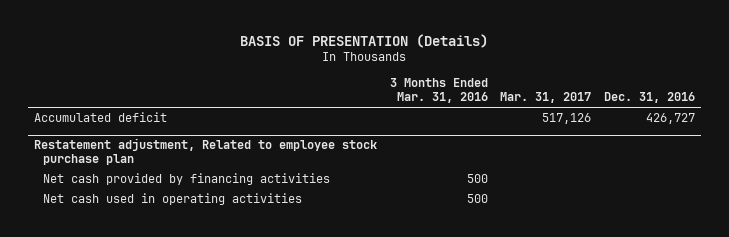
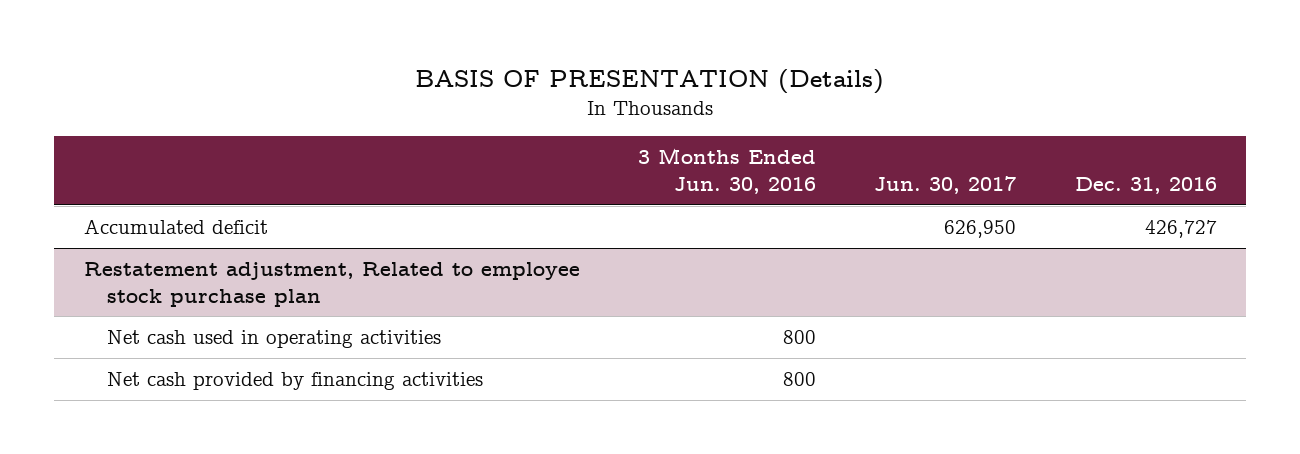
- | 3 Months Ended Mar. 31, 2016 | Mar. 31, 2017 | Dec. 31, 2016
+ | 3 Months Ended Jun. 30, 2016 | Jun. 30, 2017 | Dec. 31, 2016
@ Restatement adjustment, Related to employee stock purchase plan
moved down: Net cash provided by financing activities | 800 | |

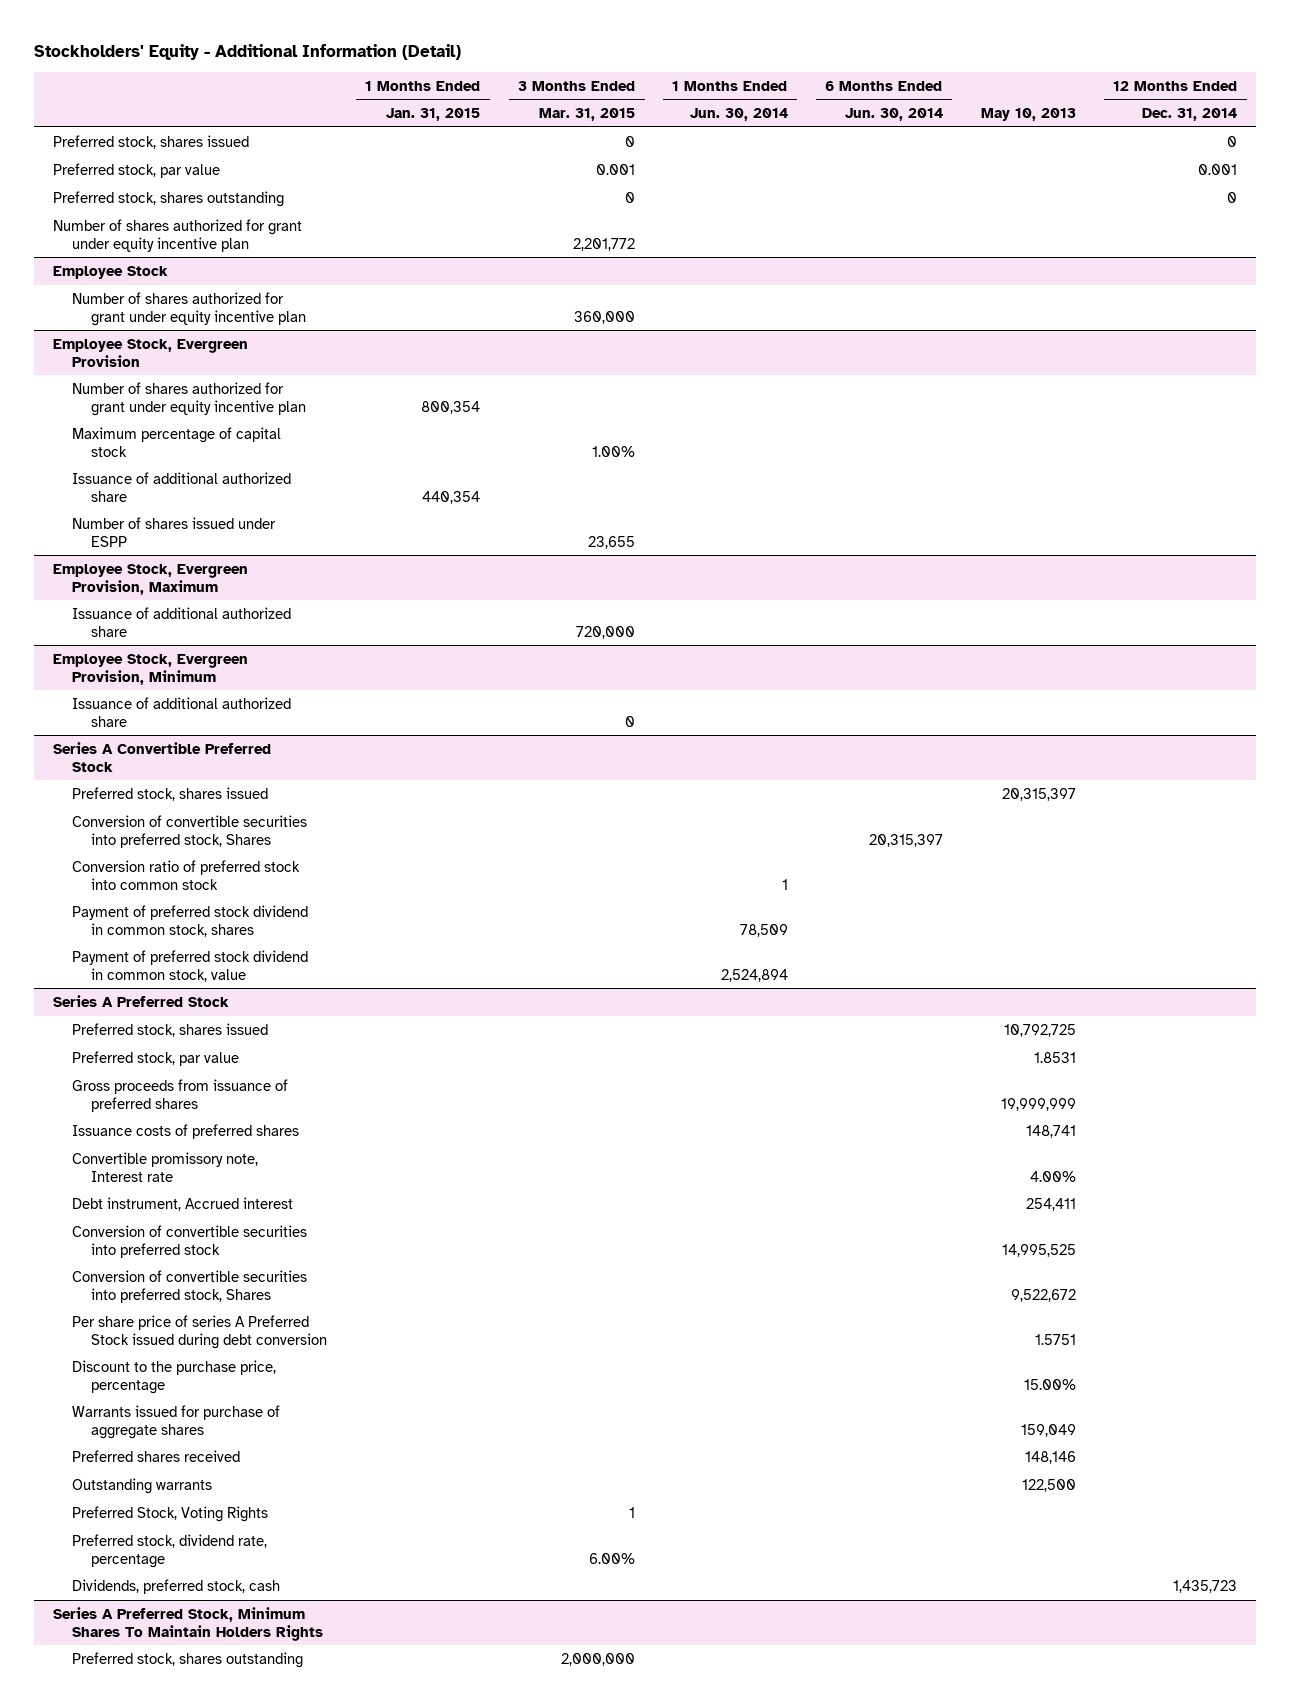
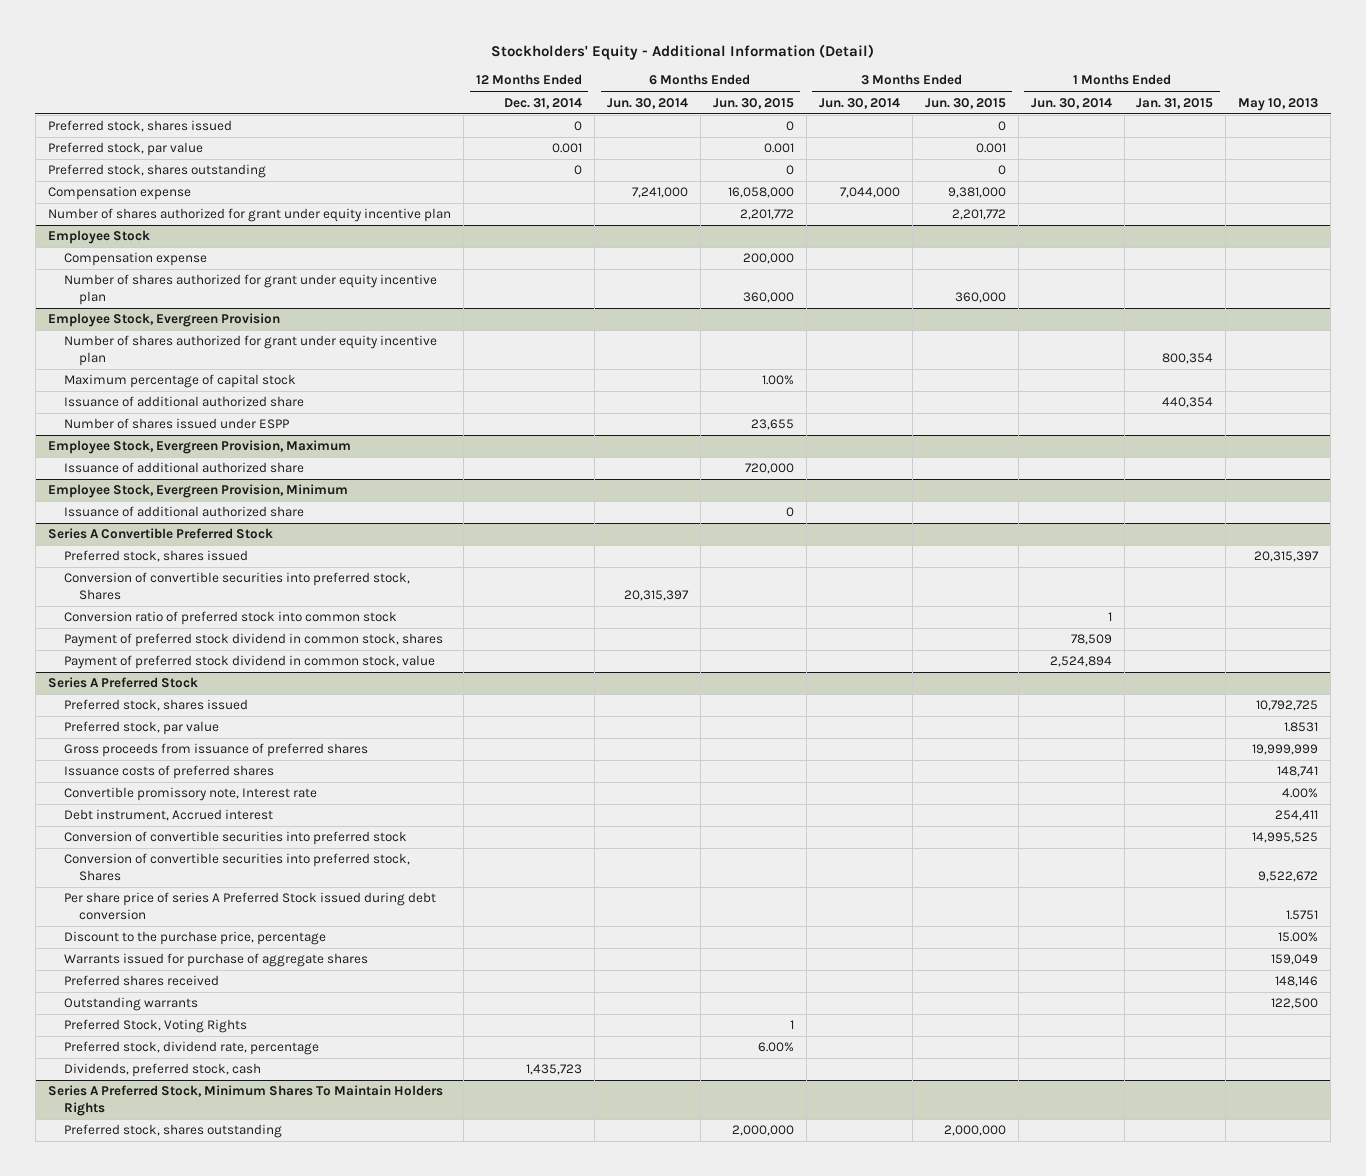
- | 1 Months Ended Jan. 31, 2015 | 3 Months Ended Mar. 31, 2015 | 1 Months Ended Jun. 30, 2014 | 6 Months Ended Jun. 30, 2014 | May 10, 2013 | 12 Months Ended Dec. 31, 2014
+ | 12 Months Ended Dec. 31, 2014 | 6 Months Ended Jun. 30, 2014 | 6 Months Ended Jun. 30, 2015 | 3 Months Ended Jun. 30, 2014 | 3 Months Ended Jun. 30, 2015 | 1 Months Ended Jun. 30, 2014 | 1 Months Ended Jan. 31, 2015 | May 10, 2013
+ Compensation expense | | 7,241,000 | 16,058,000 | 7,044,000 | 9,381,000 | | |
@ Employee Stock
+ Compensation expense | | | 200,000 | | | | |

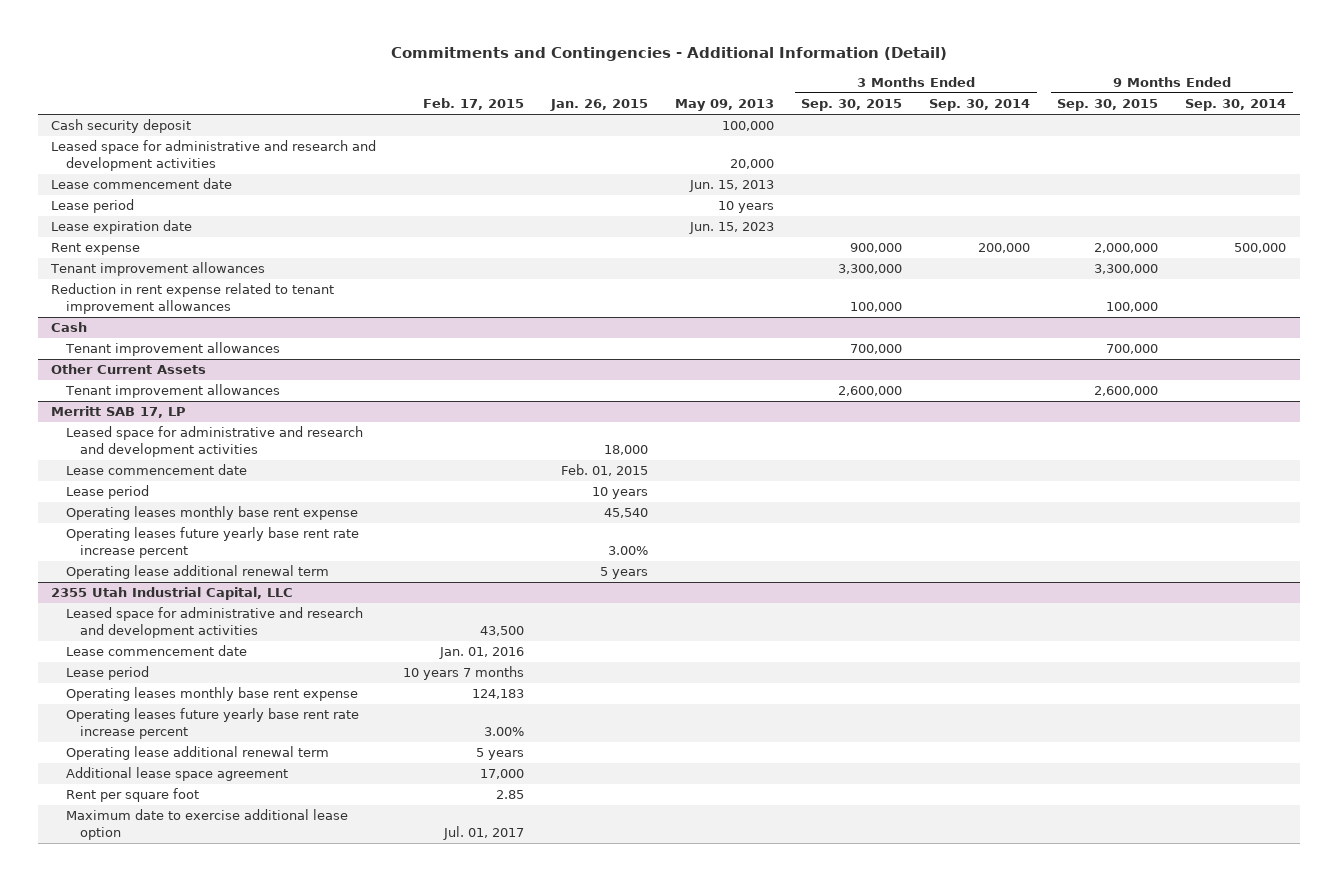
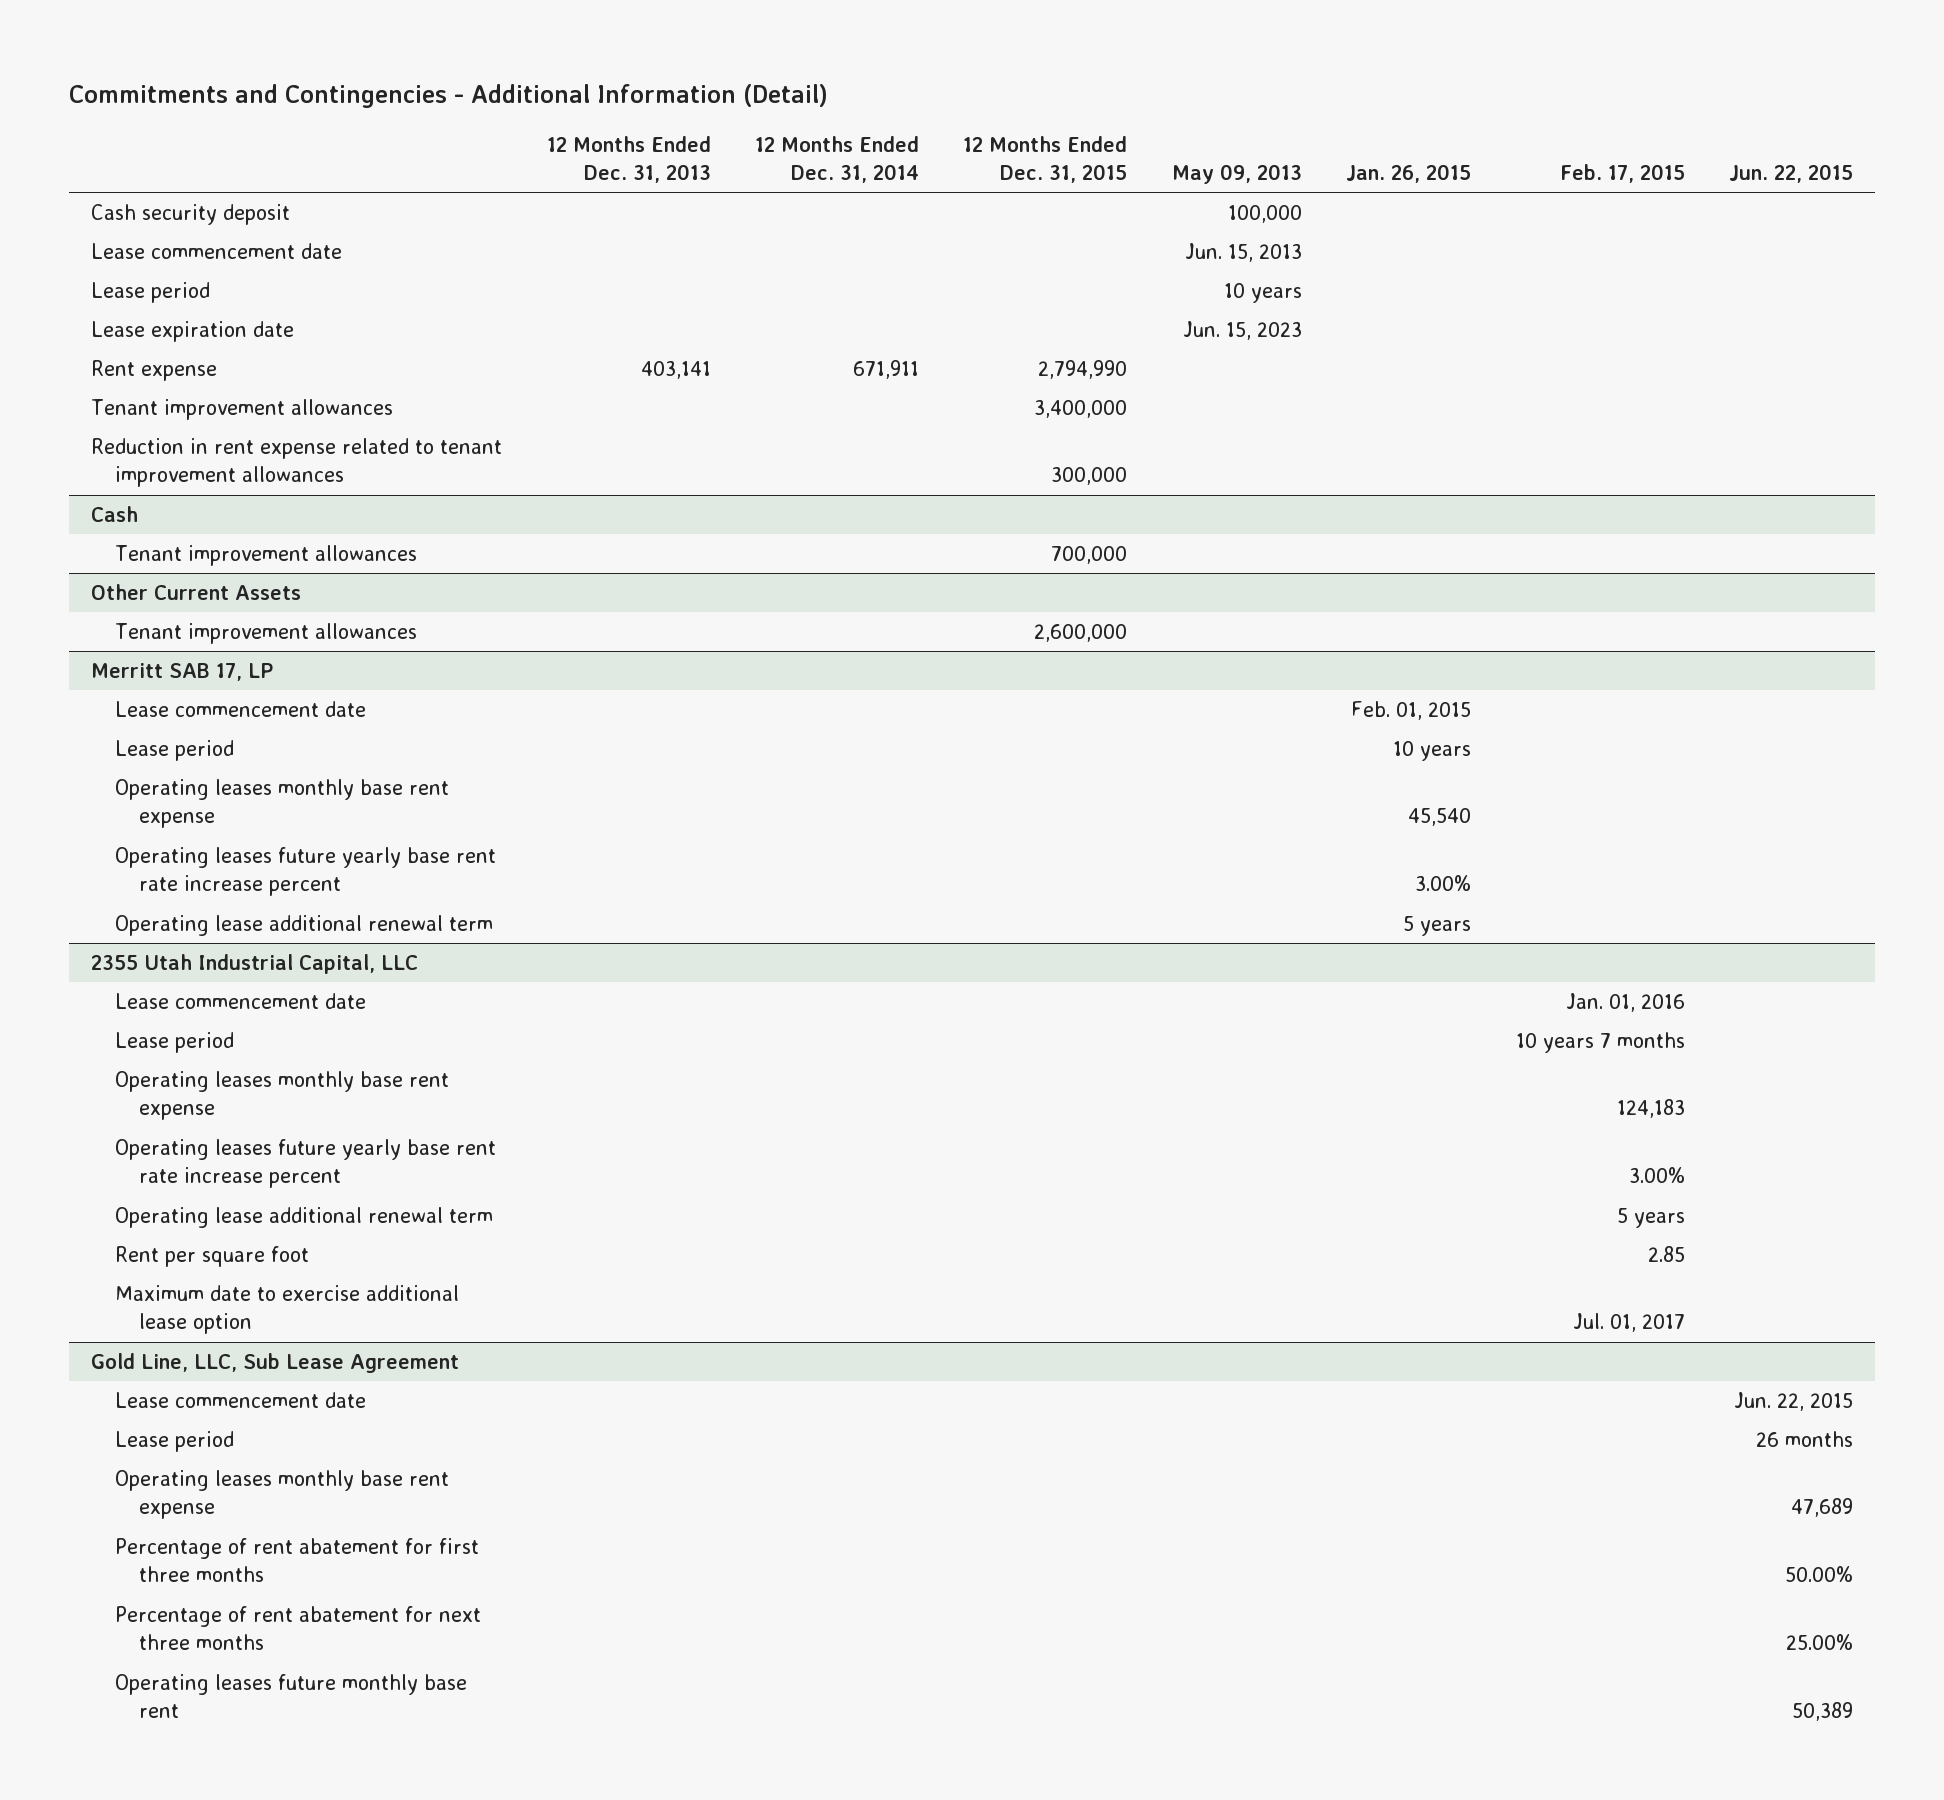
- | Feb. 17, 2015 | Jan. 26, 2015 | May 09, 2013 | 3 Months Ended Sep. 30, 2015 | 3 Months Ended Sep. 30, 2014 | 9 Months Ended Sep. 30, 2015 | 9 Months Ended Sep. 30, 2014
+ | 12 Months Ended Dec. 31, 2013 | 12 Months Ended Dec. 31, 2014 | 12 Months Ended Dec. 31, 2015 | May 09, 2013 | Jan. 26, 2015 | Feb. 17, 2015 | Jun. 22, 2015
- Leased space for administrative and research and development activities | | | 20,000 | | | |
@ Merritt SAB 17, LP
- Leased space for administrative and research and development activities | | 18,000 | | | | |
@ 2355 Utah Industrial Capital, LLC
- Leased space for administrative and research and development activities | 43,500 | | | | | |
- Additional lease space agreement | 17,000 | | | | | |
+ Gold Line, LLC, Sub Lease Agreement
+ Lease commencement date | | | | | | | Jun. 22, 2015
+ Lease period | | | | | | | 26 months
+ Operating leases monthly base rent expense | | | | | | | 47,689
+ Percentage of rent abatement for first three months | | | | | | | 50.00%
+ Percentage of rent abatement for next three months | | | | | | | 25.00%
+ Operating leases future monthly base rent | | | | | | | 50,389

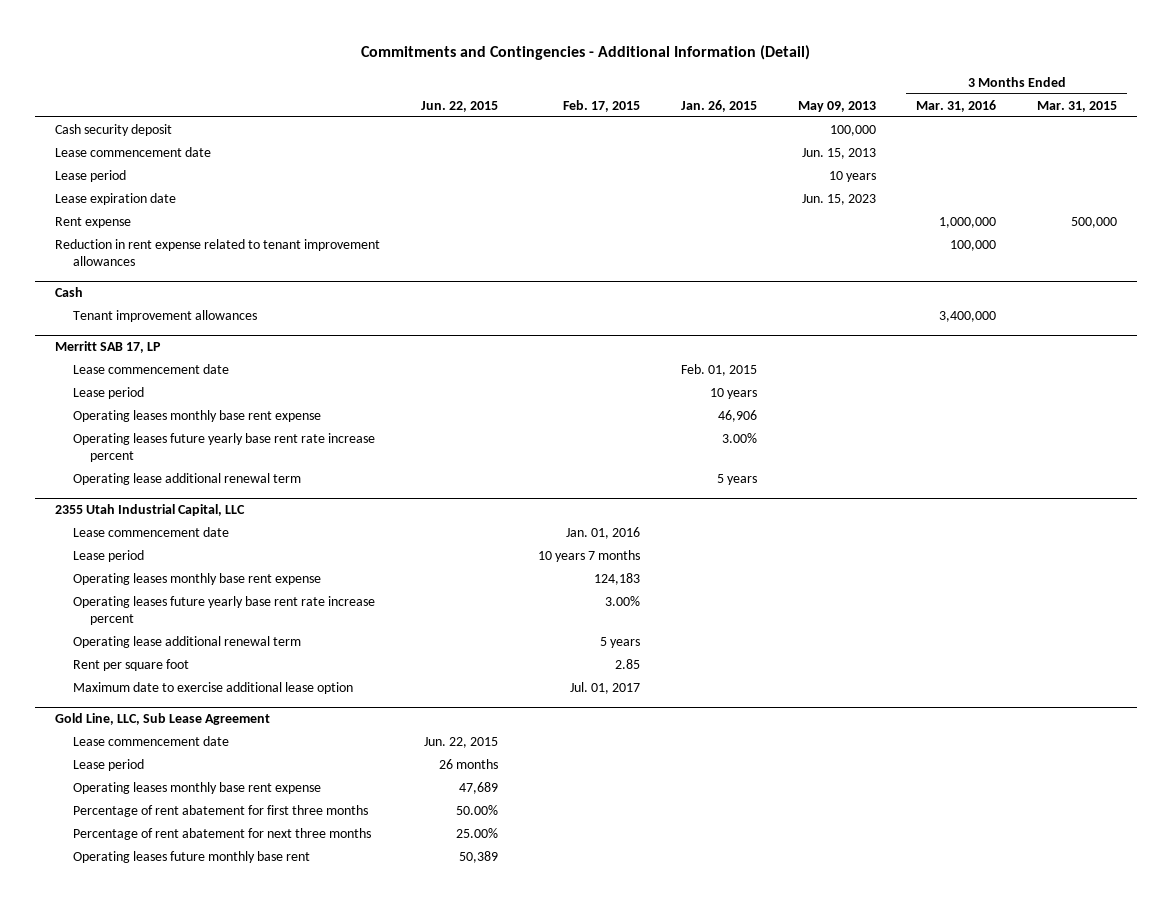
- | 12 Months Ended Dec. 31, 2013 | 12 Months Ended Dec. 31, 2014 | 12 Months Ended Dec. 31, 2015 | May 09, 2013 | Jan. 26, 2015 | Feb. 17, 2015 | Jun. 22, 2015
+ | Jun. 22, 2015 | Feb. 17, 2015 | Jan. 26, 2015 | May 09, 2013 | 3 Months Ended Mar. 31, 2016 | 3 Months Ended Mar. 31, 2015
- Tenant improvement allowances | | | 3,400,000 | | | |
- Other Current Assets
- Tenant improvement allowances | | | 2,600,000 | | | |
@ Merritt SAB 17, LP
- Operating leases monthly base rent expense | | | | | 45,540 | |
+ Operating leases monthly base rent expense | | | 46,906 | | |

